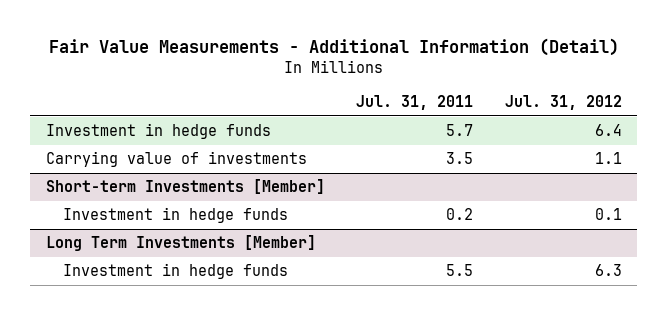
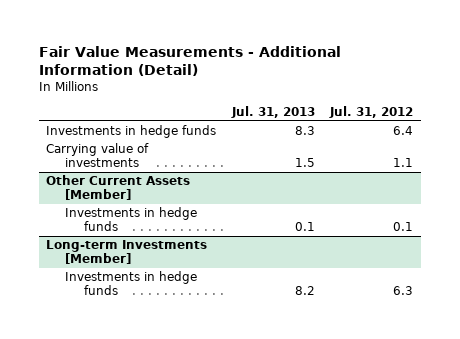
- | Jul. 31, 2011 | Jul. 31, 2012
+ | Jul. 31, 2013 | Jul. 31, 2012
- Investment in hedge funds | 5.7 | 6.4
+ Investments in hedge funds | 8.3 | 6.4
- Short-term Investments [Member]
- Investment in hedge funds | 0.2 | 0.1
- Long Term Investments [Member]
- Investment in hedge funds | 5.5 | 6.3
+ Other Current Assets [Member]
+ Investments in hedge funds | 0.1 | 0.1
+ Long-term Investments [Member]
+ Investments in hedge funds | 8.2 | 6.3

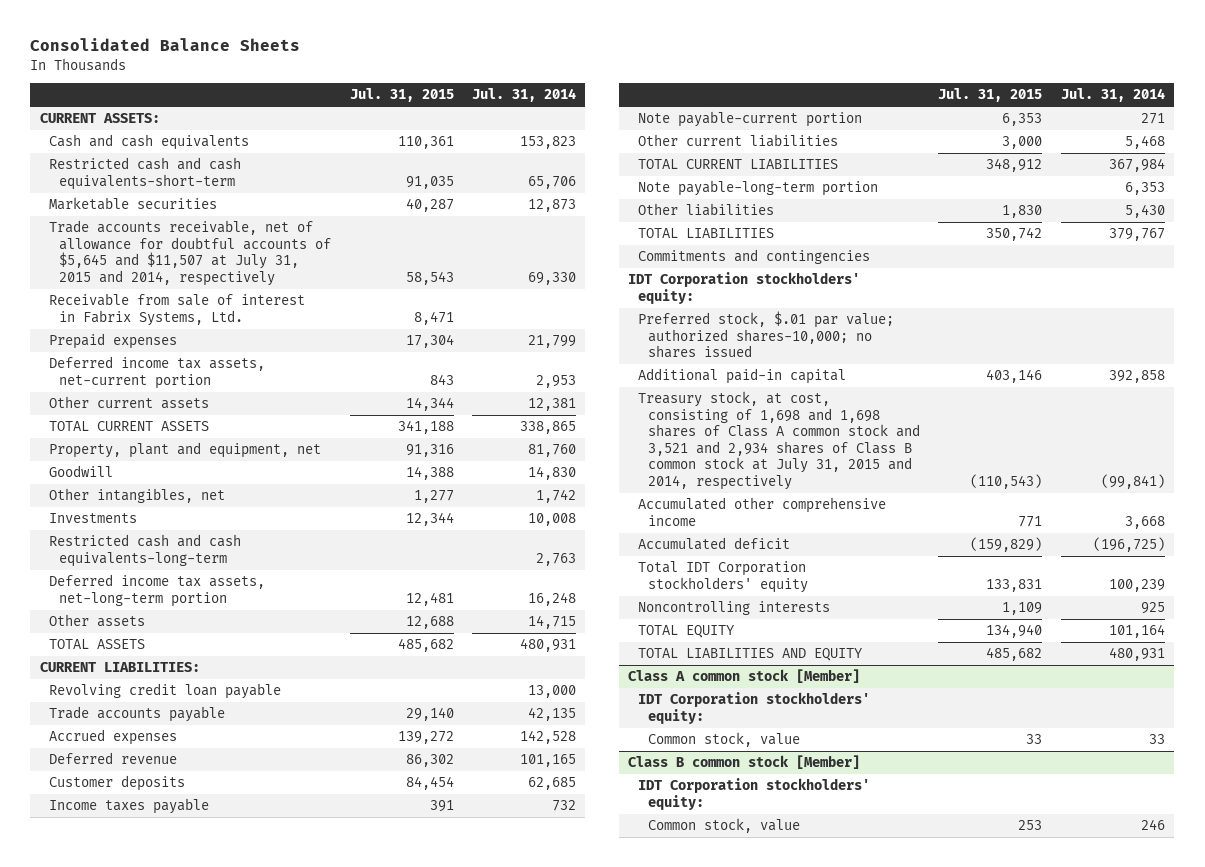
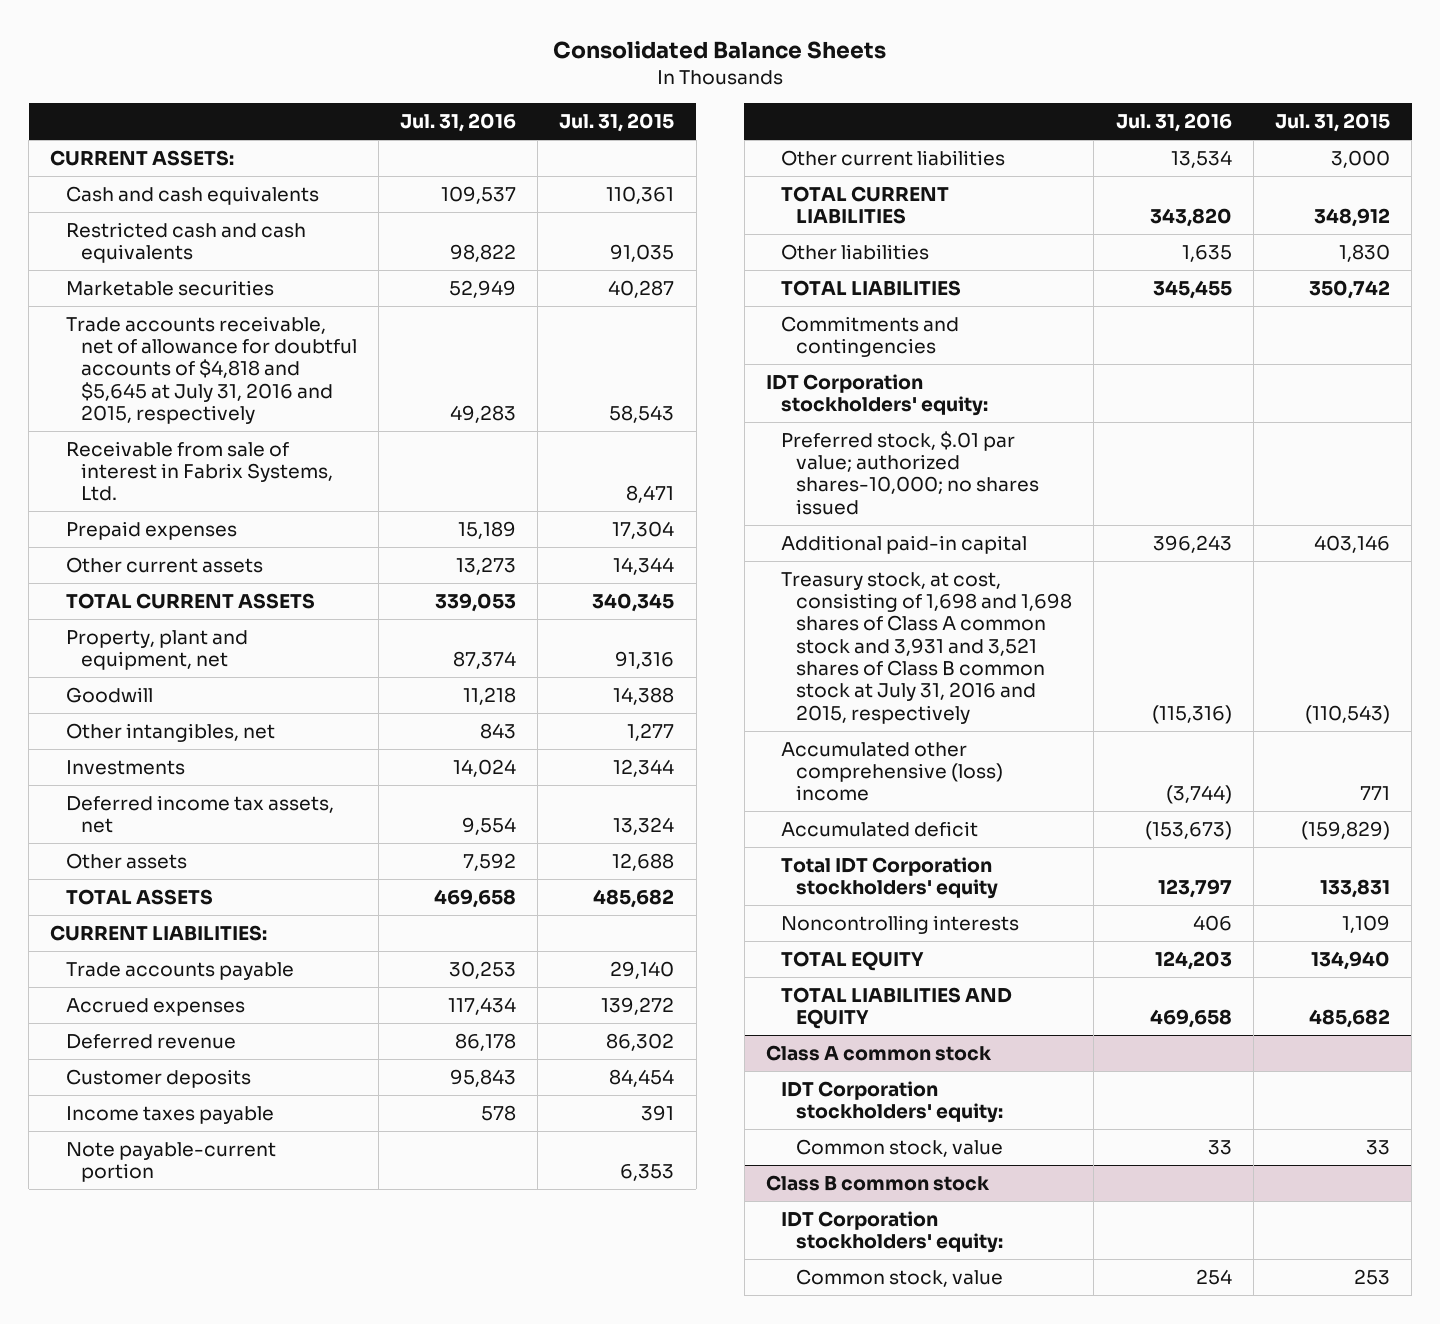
- | Jul. 31, 2015 | Jul. 31, 2014
+ | Jul. 31, 2016 | Jul. 31, 2015
- Restricted cash and cash equivalents-short-term | 91,035 | 65,706
+ Restricted cash and cash equivalents | 98,822 | 91,035
- Trade accounts receivable, net of allowance for doubtful accounts of $5,645 and $11,507 at July 31, 2015 and 2014, respectively | 58,543 | 69,330
+ Trade accounts receivable, net of allowance for doubtful accounts of $4,818 and $5,645 at July 31, 2016 and 2015, respectively | 49,283 | 58,543
- Deferred income tax assets, net-current portion | 843 | 2,953
- TOTAL CURRENT ASSETS | 341,188 | 338,865
+ TOTAL CURRENT ASSETS | 339,053 | 340,345
- Restricted cash and cash equivalents-long-term | | 2,763
- Deferred income tax assets, net-long-term portion | 12,481 | 16,248
+ Deferred income tax assets, net | 9,554 | 13,324
- Revolving credit loan payable | | 13,000
- Note payable-long-term portion | | 6,353
- Treasury stock, at cost, consisting of 1,698 and 1,698 shares of Class A common stock and 3,521 and 2,934 shares of Class B common stock at July 31, 2015 and 2014, respectively | (110,543) | (99,841)
- Accumulated other comprehensive income | 771 | 3,668
+ Treasury stock, at cost, consisting of 1,698 and 1,698 shares of Class A common stock and 3,931 and 3,521 shares of Class B common stock at July 31, 2016 and 2015, respectively | (115,316) | (110,543)
+ Accumulated other comprehensive (loss) income | (3,744) | 771
- Class A common stock [Member]
+ Class A common stock
- Class B common stock [Member]
+ Class B common stock

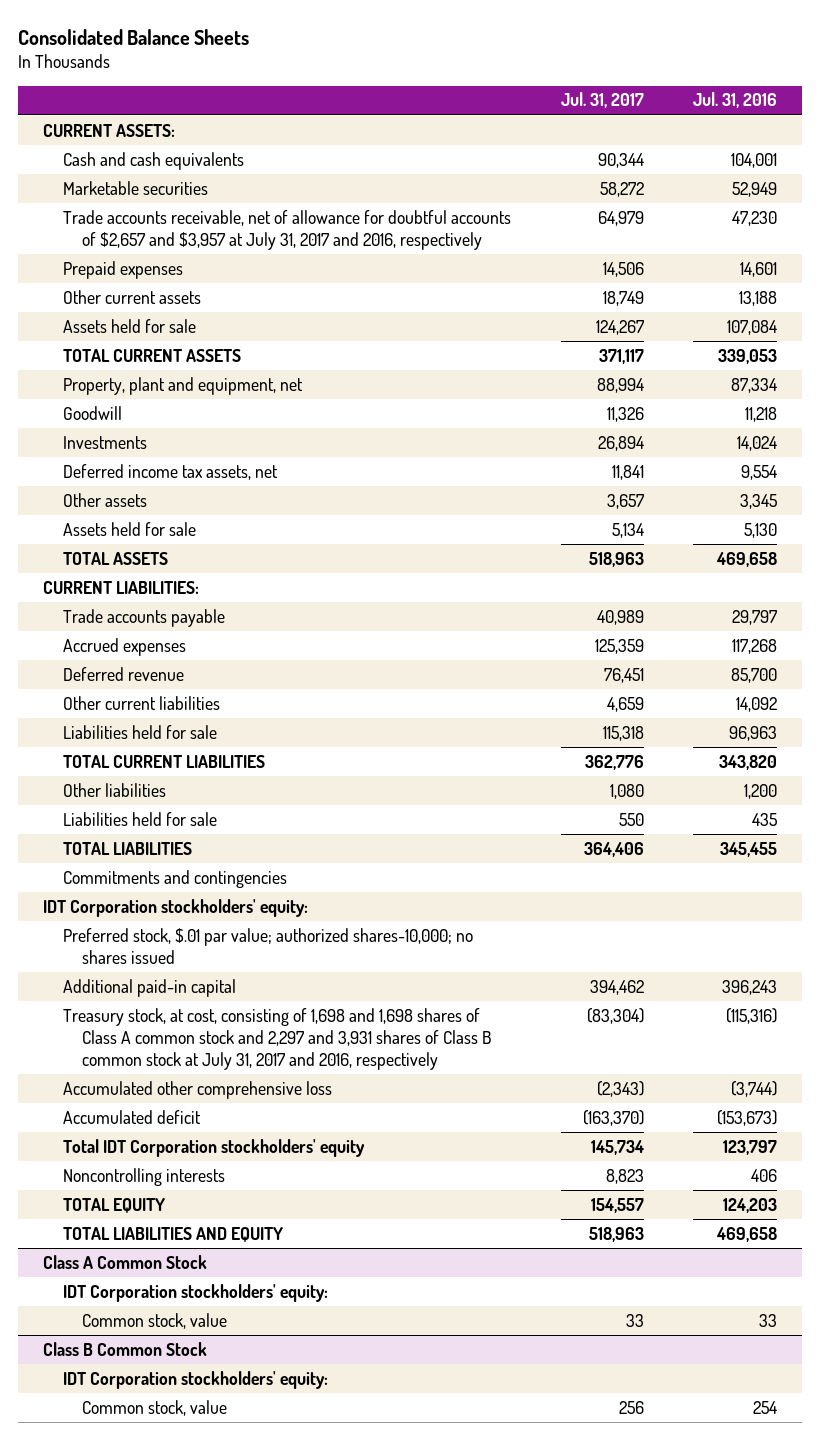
- | Jul. 31, 2016 | Jul. 31, 2015
+ | Jul. 31, 2017 | Jul. 31, 2016
- Cash and cash equivalents | 109,537 | 110,361
- Restricted cash and cash equivalents | 98,822 | 91,035
+ Cash and cash equivalents | 90,344 | 104,001
- Trade accounts receivable, net of allowance for doubtful accounts of $4,818 and $5,645 at July 31, 2016 and 2015, respectively | 49,283 | 58,543
- Receivable from sale of interest in Fabrix Systems, Ltd. | | 8,471
- Prepaid expenses | 15,189 | 17,304
- Other current assets | 13,273 | 14,344
+ Trade accounts receivable, net of allowance for doubtful accounts of $2,657 and $3,957 at July 31, 2017 and 2016, respectively | 64,979 | 47,230
+ Prepaid expenses | 14,506 | 14,601
+ Other current assets | 18,749 | 13,188
+ Assets held for sale | 124,267 | 107,084
- Property, plant and equipment, net | 87,374 | 91,316
+ Property, plant and equipment, net | 88,994 | 87,334
- Other intangibles, net | 843 | 1,277
- Other assets | 7,592 | 12,688
+ Other assets | 3,657 | 3,345
+ Assets held for sale | 5,134 | 5,130
- Trade accounts payable | 30,253 | 29,140
- Accrued expenses | 117,434 | 139,272
- Deferred revenue | 86,178 | 86,302
- Customer deposits | 95,843 | 84,454
- Income taxes payable | 578 | 391
- Note payable-current portion | | 6,353
- Other current liabilities | 13,534 | 3,000
+ Trade accounts payable | 40,989 | 29,797
+ Accrued expenses | 125,359 | 117,268
+ Deferred revenue | 76,451 | 85,700
+ Other current liabilities | 4,659 | 14,092
+ Liabilities held for sale | 115,318 | 96,963
- Other liabilities | 1,635 | 1,830
+ Other liabilities | 1,080 | 1,200
+ Liabilities held for sale | 550 | 435
- Treasury stock, at cost, consisting of 1,698 and 1,698 shares of Class A common stock and 3,931 and 3,521 shares of Class B common stock at July 31, 2016 and 2015, respectively | (115,316) | (110,543)
- Accumulated other comprehensive (loss) income | (3,744) | 771
+ Treasury stock, at cost, consisting of 1,698 and 1,698 shares of Class A common stock and 2,297 and 3,931 shares of Class B common stock at July 31, 2017 and 2016, respectively | (83,304) | (115,316)
+ Accumulated other comprehensive loss | (2,343) | (3,744)
- Class A common stock
+ Class A Common Stock
- Class B common stock
+ Class B Common Stock

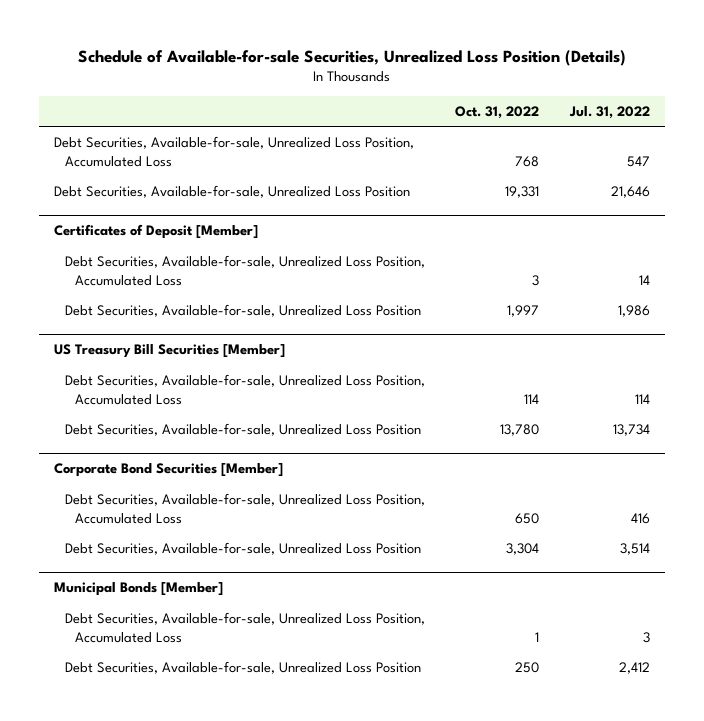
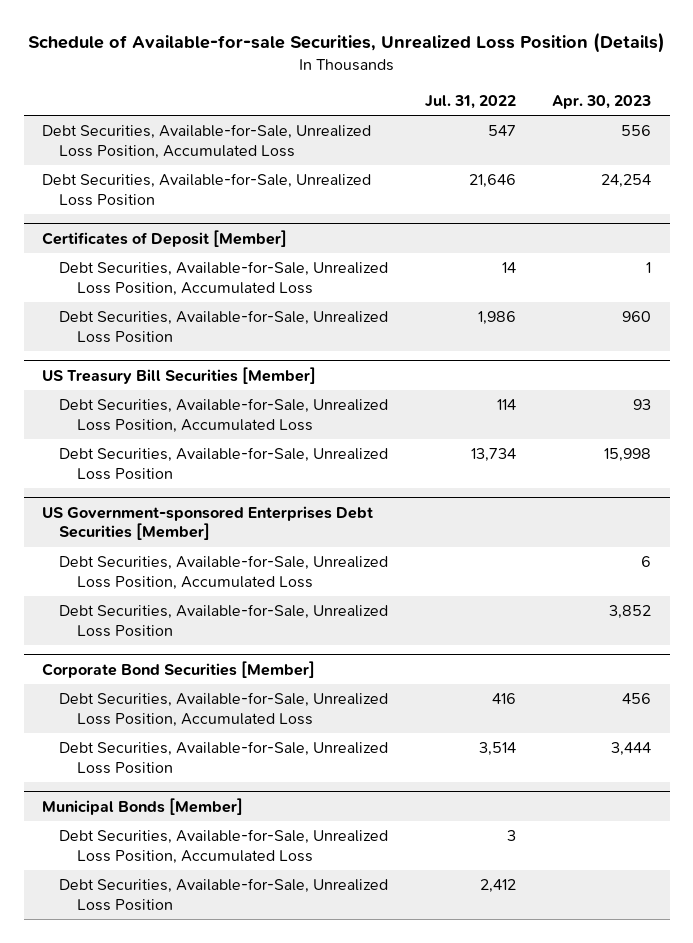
- | Oct. 31, 2022 | Jul. 31, 2022
+ | Jul. 31, 2022 | Apr. 30, 2023
- Debt Securities, Available-for-sale, Unrealized Loss Position, Accumulated Loss | 768 | 547
- Debt Securities, Available-for-sale, Unrealized Loss Position | 19,331 | 21,646
+ Debt Securities, Available-for-Sale, Unrealized Loss Position, Accumulated Loss | 547 | 556
+ Debt Securities, Available-for-Sale, Unrealized Loss Position | 21,646 | 24,254
@ Certificates of Deposit [Member]
- Debt Securities, Available-for-sale, Unrealized Loss Position, Accumulated Loss | 3 | 14
- Debt Securities, Available-for-sale, Unrealized Loss Position | 1,997 | 1,986
+ Debt Securities, Available-for-Sale, Unrealized Loss Position, Accumulated Loss | 14 | 1
+ Debt Securities, Available-for-Sale, Unrealized Loss Position | 1,986 | 960
@ US Treasury Bill Securities [Member]
- Debt Securities, Available-for-sale, Unrealized Loss Position, Accumulated Loss | 114 | 114
- Debt Securities, Available-for-sale, Unrealized Loss Position | 13,780 | 13,734
+ Debt Securities, Available-for-Sale, Unrealized Loss Position, Accumulated Loss | 114 | 93
+ Debt Securities, Available-for-Sale, Unrealized Loss Position | 13,734 | 15,998
+ US Government-sponsored Enterprises Debt Securities [Member]
+ Debt Securities, Available-for-Sale, Unrealized Loss Position, Accumulated Loss | | 6
+ Debt Securities, Available-for-Sale, Unrealized Loss Position | | 3,852
@ Corporate Bond Securities [Member]
- Debt Securities, Available-for-sale, Unrealized Loss Position, Accumulated Loss | 650 | 416
- Debt Securities, Available-for-sale, Unrealized Loss Position | 3,304 | 3,514
+ Debt Securities, Available-for-Sale, Unrealized Loss Position, Accumulated Loss | 416 | 456
+ Debt Securities, Available-for-Sale, Unrealized Loss Position | 3,514 | 3,444
@ Municipal Bonds [Member]
- Debt Securities, Available-for-sale, Unrealized Loss Position, Accumulated Loss | 1 | 3
- Debt Securities, Available-for-sale, Unrealized Loss Position | 250 | 2,412
+ Debt Securities, Available-for-Sale, Unrealized Loss Position, Accumulated Loss | 3 |
+ Debt Securities, Available-for-Sale, Unrealized Loss Position | 2,412 |

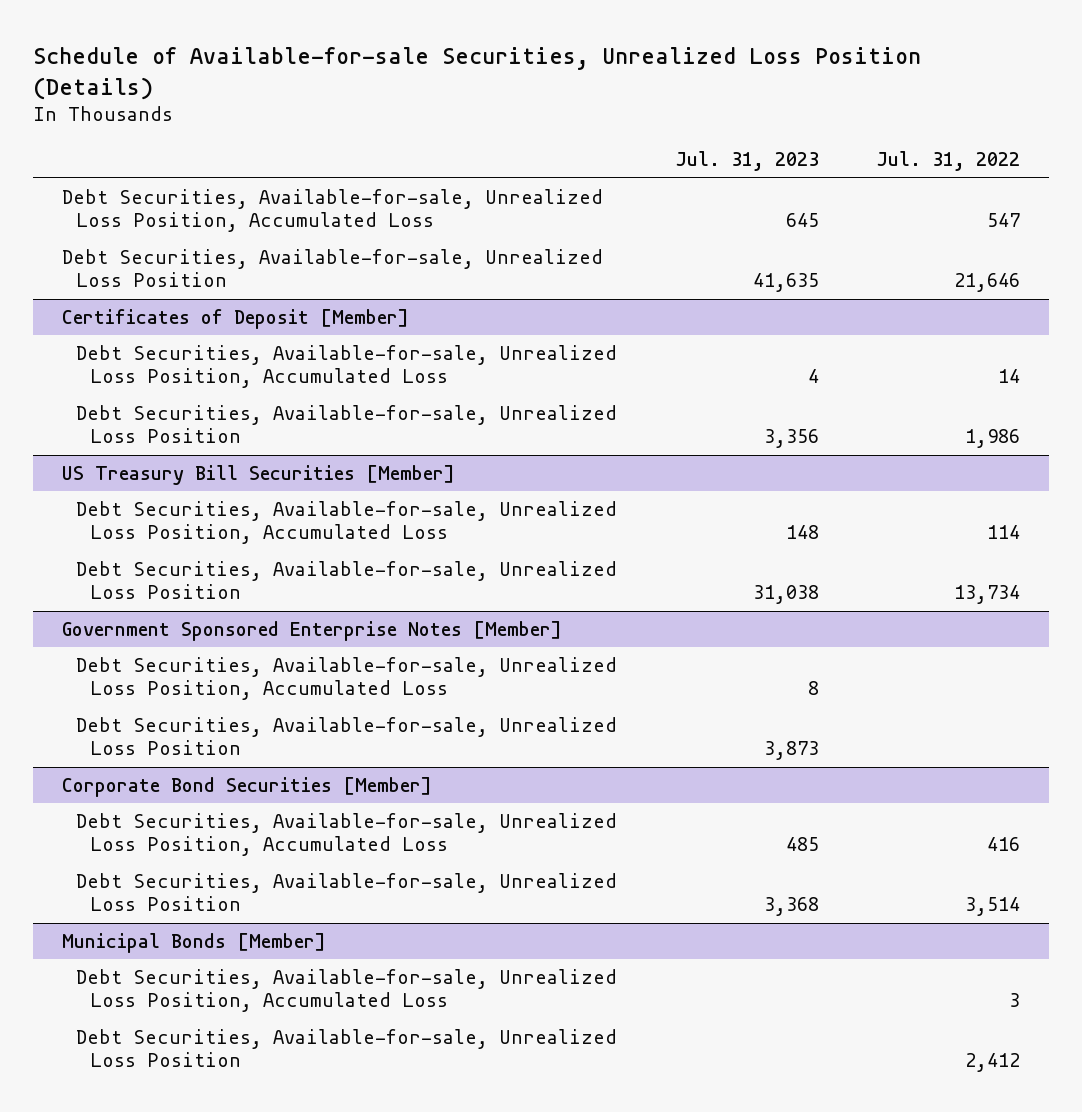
- | Jul. 31, 2022 | Apr. 30, 2023
+ | Jul. 31, 2023 | Jul. 31, 2022
- Debt Securities, Available-for-Sale, Unrealized Loss Position, Accumulated Loss | 547 | 556
- Debt Securities, Available-for-Sale, Unrealized Loss Position | 21,646 | 24,254
+ Debt Securities, Available-for-sale, Unrealized Loss Position, Accumulated Loss | 645 | 547
+ Debt Securities, Available-for-sale, Unrealized Loss Position | 41,635 | 21,646
@ Certificates of Deposit [Member]
- Debt Securities, Available-for-Sale, Unrealized Loss Position, Accumulated Loss | 14 | 1
- Debt Securities, Available-for-Sale, Unrealized Loss Position | 1,986 | 960
+ Debt Securities, Available-for-sale, Unrealized Loss Position, Accumulated Loss | 4 | 14
+ Debt Securities, Available-for-sale, Unrealized Loss Position | 3,356 | 1,986
@ US Treasury Bill Securities [Member]
- Debt Securities, Available-for-Sale, Unrealized Loss Position, Accumulated Loss | 114 | 93
- Debt Securities, Available-for-Sale, Unrealized Loss Position | 13,734 | 15,998
- US Government-sponsored Enterprises Debt Securities [Member]
- Debt Securities, Available-for-Sale, Unrealized Loss Position, Accumulated Loss | | 6
- Debt Securities, Available-for-Sale, Unrealized Loss Position | | 3,852
@ US Treasury Bill Securities [Member]
+ Debt Securities, Available-for-sale, Unrealized Loss Position, Accumulated Loss | 148 | 114
+ Debt Securities, Available-for-sale, Unrealized Loss Position | 31,038 | 13,734
+ Government Sponsored Enterprise Notes [Member]
+ Debt Securities, Available-for-sale, Unrealized Loss Position, Accumulated Loss | 8 |
+ Debt Securities, Available-for-sale, Unrealized Loss Position | 3,873 |
@ Corporate Bond Securities [Member]
- Debt Securities, Available-for-Sale, Unrealized Loss Position, Accumulated Loss | 416 | 456
- Debt Securities, Available-for-Sale, Unrealized Loss Position | 3,514 | 3,444
+ Debt Securities, Available-for-sale, Unrealized Loss Position, Accumulated Loss | 485 | 416
+ Debt Securities, Available-for-sale, Unrealized Loss Position | 3,368 | 3,514
@ Municipal Bonds [Member]
- Debt Securities, Available-for-Sale, Unrealized Loss Position, Accumulated Loss | 3 |
- Debt Securities, Available-for-Sale, Unrealized Loss Position | 2,412 |
+ Debt Securities, Available-for-sale, Unrealized Loss Position, Accumulated Loss | | 3
+ Debt Securities, Available-for-sale, Unrealized Loss Position | | 2,412

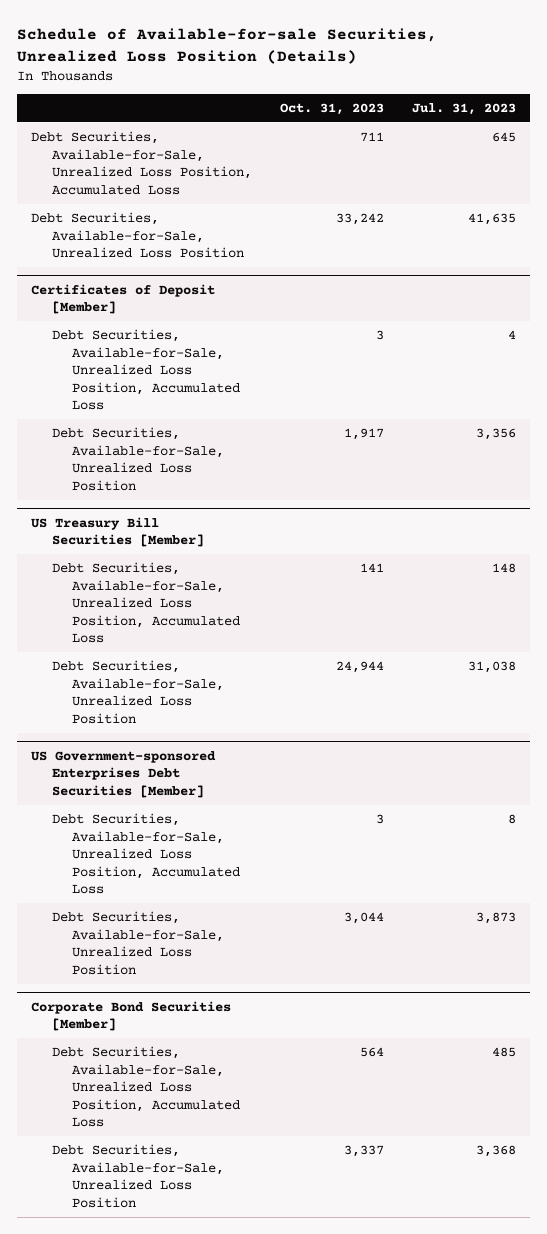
- | Jul. 31, 2023 | Jul. 31, 2022
+ | Oct. 31, 2023 | Jul. 31, 2023
- Debt Securities, Available-for-sale, Unrealized Loss Position, Accumulated Loss | 645 | 547
- Debt Securities, Available-for-sale, Unrealized Loss Position | 41,635 | 21,646
+ Debt Securities, Available-for-Sale, Unrealized Loss Position, Accumulated Loss | 711 | 645
+ Debt Securities, Available-for-Sale, Unrealized Loss Position | 33,242 | 41,635
@ Certificates of Deposit [Member]
- Debt Securities, Available-for-sale, Unrealized Loss Position, Accumulated Loss | 4 | 14
- Debt Securities, Available-for-sale, Unrealized Loss Position | 3,356 | 1,986
+ Debt Securities, Available-for-Sale, Unrealized Loss Position, Accumulated Loss | 3 | 4
+ Debt Securities, Available-for-Sale, Unrealized Loss Position | 1,917 | 3,356
@ US Treasury Bill Securities [Member]
- Debt Securities, Available-for-sale, Unrealized Loss Position, Accumulated Loss | 148 | 114
- Debt Securities, Available-for-sale, Unrealized Loss Position | 31,038 | 13,734
- Government Sponsored Enterprise Notes [Member]
- Debt Securities, Available-for-sale, Unrealized Loss Position, Accumulated Loss | 8 |
- Debt Securities, Available-for-sale, Unrealized Loss Position | 3,873 |
@ US Treasury Bill Securities [Member]
+ Debt Securities, Available-for-Sale, Unrealized Loss Position, Accumulated Loss | 141 | 148
+ Debt Securities, Available-for-Sale, Unrealized Loss Position | 24,944 | 31,038
+ US Government-sponsored Enterprises Debt Securities [Member]
+ Debt Securities, Available-for-Sale, Unrealized Loss Position, Accumulated Loss | 3 | 8
+ Debt Securities, Available-for-Sale, Unrealized Loss Position | 3,044 | 3,873
@ Corporate Bond Securities [Member]
- Debt Securities, Available-for-sale, Unrealized Loss Position, Accumulated Loss | 485 | 416
- Debt Securities, Available-for-sale, Unrealized Loss Position | 3,368 | 3,514
- Municipal Bonds [Member]
- Debt Securities, Available-for-sale, Unrealized Loss Position, Accumulated Loss | | 3
- Debt Securities, Available-for-sale, Unrealized Loss Position | | 2,412
@ Corporate Bond Securities [Member]
+ Debt Securities, Available-for-Sale, Unrealized Loss Position, Accumulated Loss | 564 | 485
+ Debt Securities, Available-for-Sale, Unrealized Loss Position | 3,337 | 3,368

